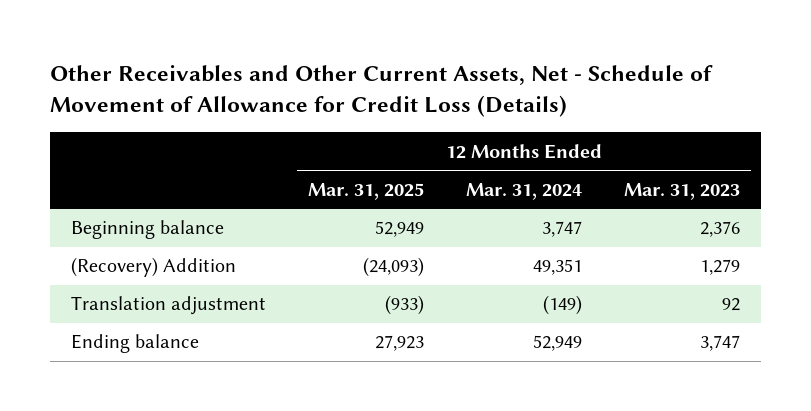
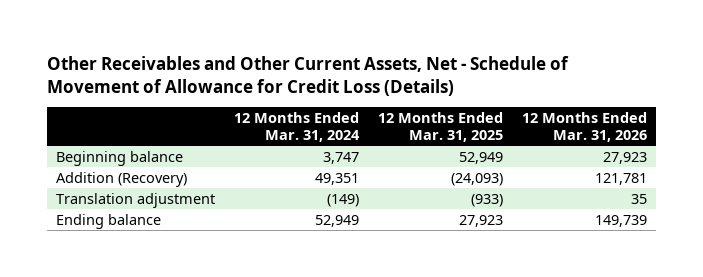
- | 12 Months Ended Mar. 31, 2025 | 12 Months Ended Mar. 31, 2024 | 12 Months Ended Mar. 31, 2023
+ | 12 Months Ended Mar. 31, 2024 | 12 Months Ended Mar. 31, 2025 | 12 Months Ended Mar. 31, 2026
- (Recovery) Addition | (24,093) | 49,351 | 1,279
+ Addition (Recovery) | 49,351 | (24,093) | 121,781

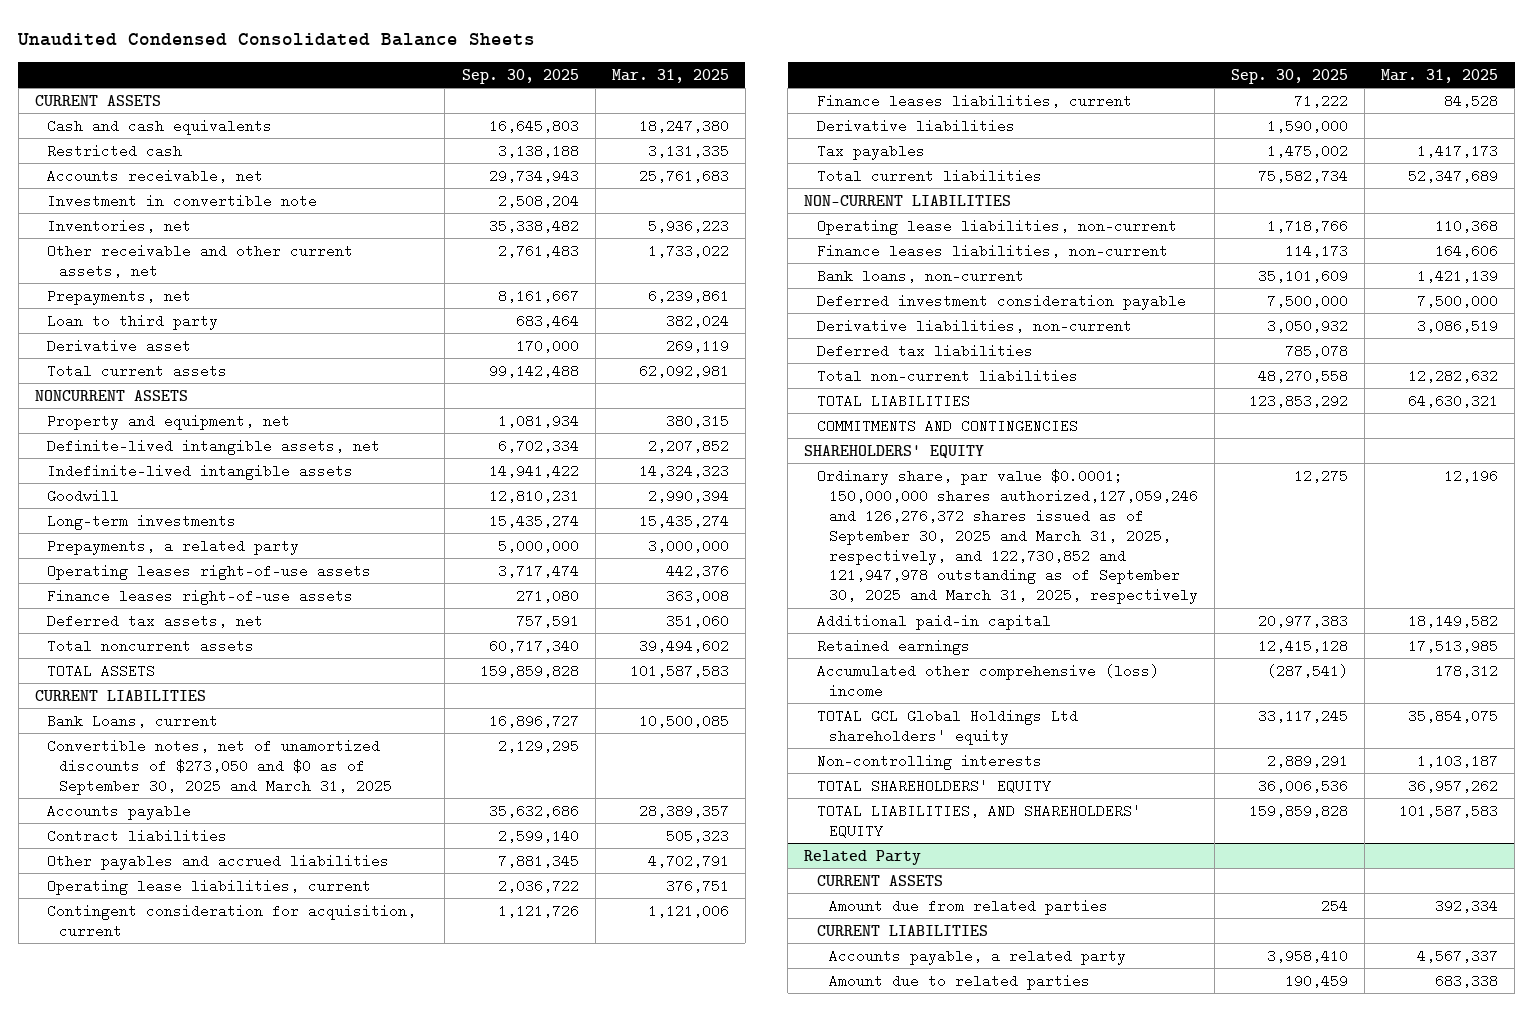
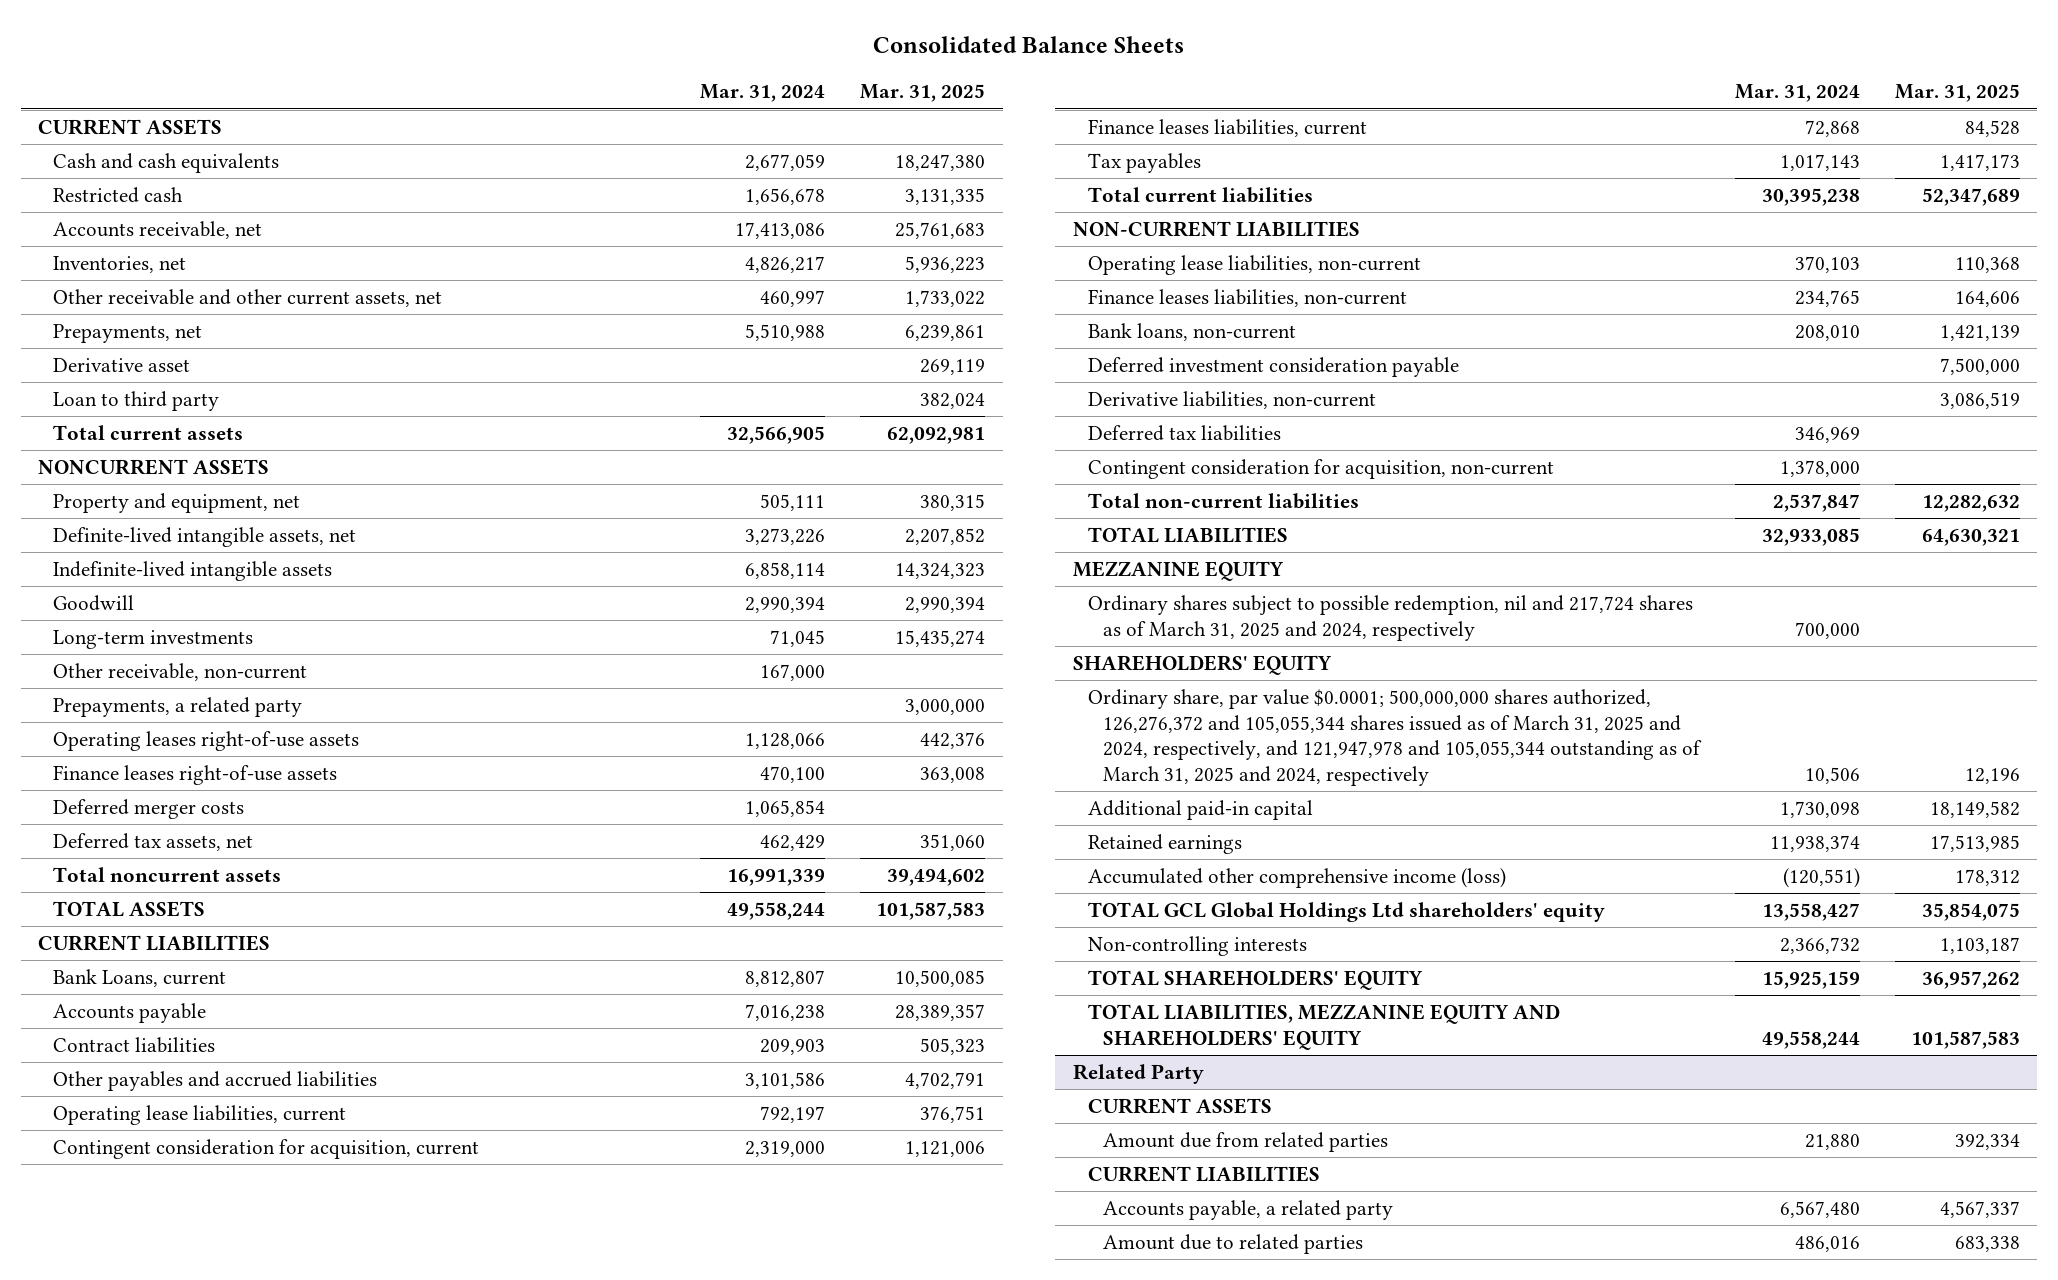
- Unaudited Condensed Consolidated Balance Sheets
+ Consolidated Balance Sheets
- | Sep. 30, 2025 | Mar. 31, 2025
+ | Mar. 31, 2024 | Mar. 31, 2025
- Investment in convertible note | 2,508,204 |
moved down: Loan to third party | | 382,024
+ Other receivable, non-current | 167,000 |
+ Deferred merger costs | 1,065,854 |
- Convertible notes, net of unamortized discounts of $273,050 and $0 as of September 30, 2025 and March 31, 2025 | 2,129,295 |
- Derivative liabilities | 1,590,000 |
+ Contingent consideration for acquisition, non-current | 1,378,000 |
- COMMITMENTS AND CONTINGENCIES
+ MEZZANINE EQUITY
+ Ordinary shares subject to possible redemption, nil and 217,724 shares as of March 31, 2025 and 2024, respectively | 700,000 |
- Ordinary share, par value $0.0001; 150,000,000 shares authorized,127,059,246 and 126,276,372 shares issued as of September 30, 2025 and March 31, 2025, respectively, and 122,730,852 and 121,947,978 outstanding as of September 30, 2025 and March 31, 2025, respectively | 12,275 | 12,196
+ Ordinary share, par value $0.0001; 500,000,000 shares authorized, 126,276,372 and 105,055,344 shares issued as of March 31, 2025 and 2024, respectively, and 121,947,978 and 105,055,344 outstanding as of March 31, 2025 and 2024, respectively | 10,506 | 12,196
- Accumulated other comprehensive (loss) income | (287,541) | 178,312
+ Accumulated other comprehensive income (loss) | (120,551) | 178,312
- TOTAL LIABILITIES, AND SHAREHOLDERS' EQUITY | 159,859,828 | 101,587,583
+ TOTAL LIABILITIES, MEZZANINE EQUITY AND SHAREHOLDERS' EQUITY | 49,558,244 | 101,587,583

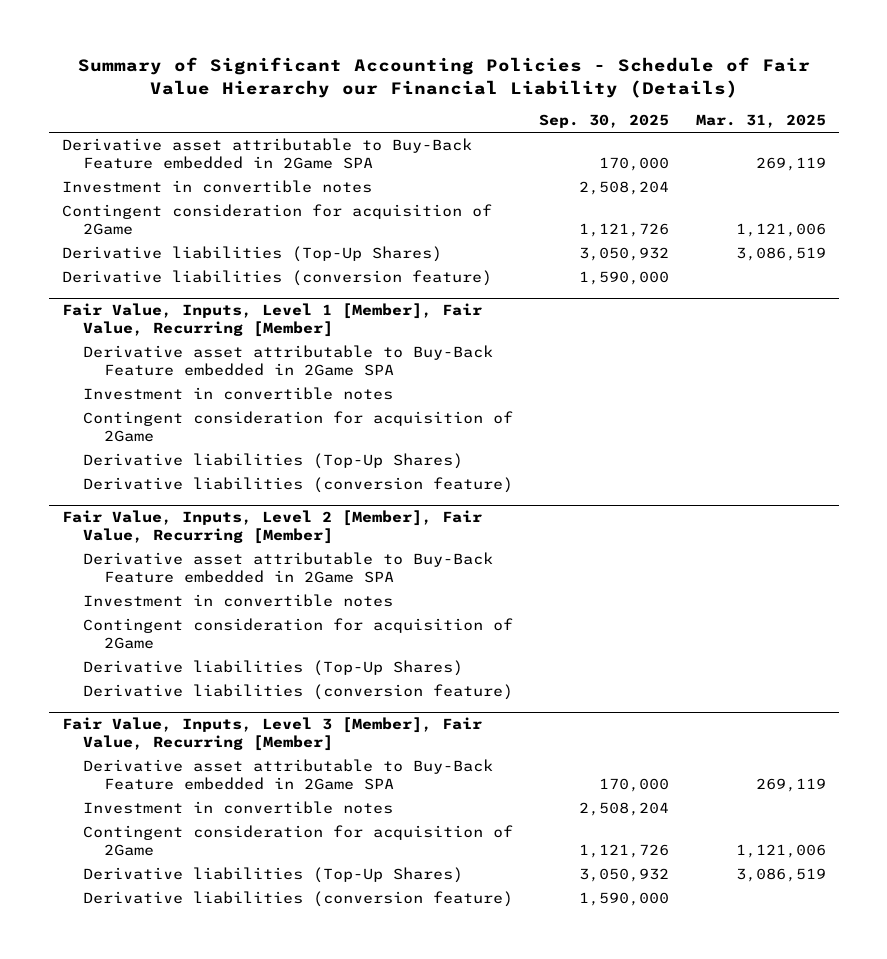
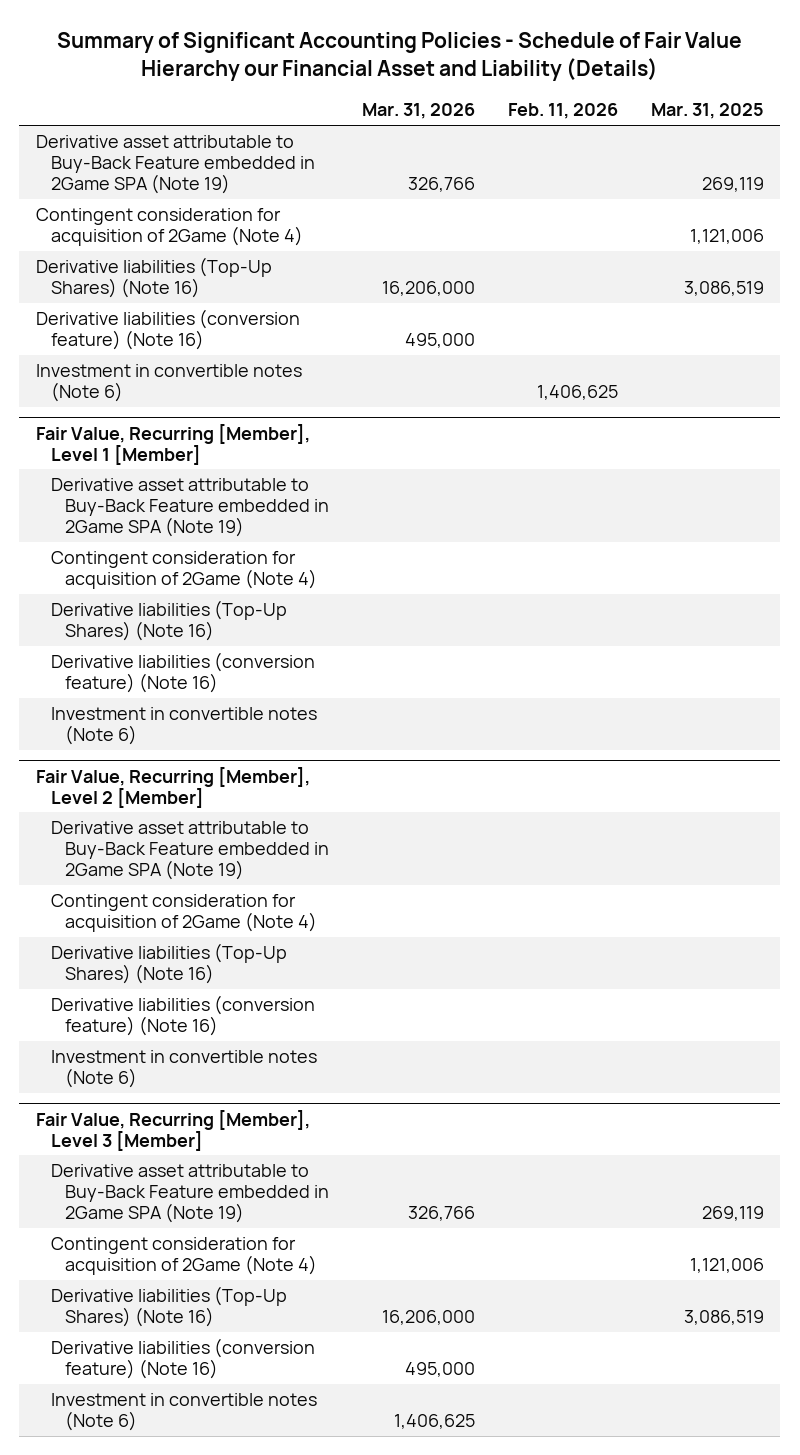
- Summary of Significant Accounting Policies - Schedule of Fair Value Hierarchy our Financial Liability (Details)
+ Summary of Significant Accounting Policies - Schedule of Fair Value Hierarchy our Financial Asset and Liability (Details)
- | Sep. 30, 2025 | Mar. 31, 2025
+ | Mar. 31, 2026 | Feb. 11, 2026 | Mar. 31, 2025
- Derivative asset attributable to Buy-Back Feature embedded in 2Game SPA | 170,000 | 269,119
- Investment in convertible notes | 2,508,204 |
- Contingent consideration for acquisition of 2Game | 1,121,726 | 1,121,006
- Derivative liabilities (Top-Up Shares) | 3,050,932 | 3,086,519
- Derivative liabilities (conversion feature) | 1,590,000 |
- Fair Value, Inputs, Level 1 [Member], Fair Value, Recurring [Member]
- Derivative asset attributable to Buy-Back Feature embedded in 2Game SPA
- Investment in convertible notes
- Contingent consideration for acquisition of 2Game
- Derivative liabilities (Top-Up Shares)
- Derivative liabilities (conversion feature)
- Fair Value, Inputs, Level 2 [Member], Fair Value, Recurring [Member]
- Derivative asset attributable to Buy-Back Feature embedded in 2Game SPA
- Investment in convertible notes
- Contingent consideration for acquisition of 2Game
- Derivative liabilities (Top-Up Shares)
- Derivative liabilities (conversion feature)
- Fair Value, Inputs, Level 3 [Member], Fair Value, Recurring [Member]
- Derivative asset attributable to Buy-Back Feature embedded in 2Game SPA | 170,000 | 269,119
- Investment in convertible notes | 2,508,204 |
- Contingent consideration for acquisition of 2Game | 1,121,726 | 1,121,006
- Derivative liabilities (Top-Up Shares) | 3,050,932 | 3,086,519
- Derivative liabilities (conversion feature) | 1,590,000 |
+ Derivative asset attributable to Buy-Back Feature embedded in 2Game SPA (Note 19) | 326,766 | | 269,119
+ Contingent consideration for acquisition of 2Game (Note 4) | | | 1,121,006
+ Derivative liabilities (Top-Up Shares) (Note 16) | 16,206,000 | | 3,086,519
+ Derivative liabilities (conversion feature) (Note 16) | 495,000 | |
+ Investment in convertible notes (Note 6) | | 1,406,625 |
+ Fair Value, Recurring [Member], Level 1 [Member]
+ Derivative asset attributable to Buy-Back Feature embedded in 2Game SPA (Note 19)
+ Contingent consideration for acquisition of 2Game (Note 4)
+ Derivative liabilities (Top-Up Shares) (Note 16)
+ Derivative liabilities (conversion feature) (Note 16)
+ Investment in convertible notes (Note 6)
+ Fair Value, Recurring [Member], Level 2 [Member]
+ Derivative asset attributable to Buy-Back Feature embedded in 2Game SPA (Note 19)
+ Contingent consideration for acquisition of 2Game (Note 4)
+ Derivative liabilities (Top-Up Shares) (Note 16)
+ Derivative liabilities (conversion feature) (Note 16)
+ Investment in convertible notes (Note 6)
+ Fair Value, Recurring [Member], Level 3 [Member]
+ Derivative asset attributable to Buy-Back Feature embedded in 2Game SPA (Note 19) | 326,766 | | 269,119
+ Contingent consideration for acquisition of 2Game (Note 4) | | | 1,121,006
+ Derivative liabilities (Top-Up Shares) (Note 16) | 16,206,000 | | 3,086,519
+ Derivative liabilities (conversion feature) (Note 16) | 495,000 | |
+ Investment in convertible notes (Note 6) | 1,406,625 | |

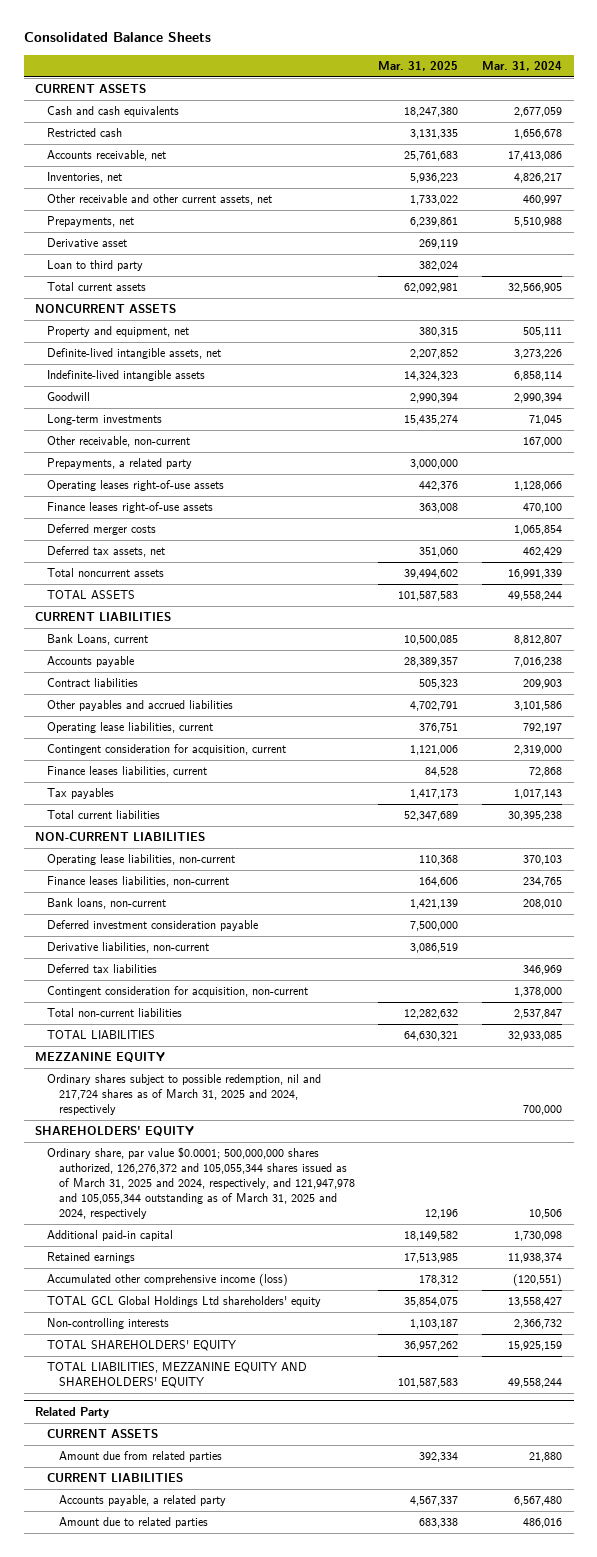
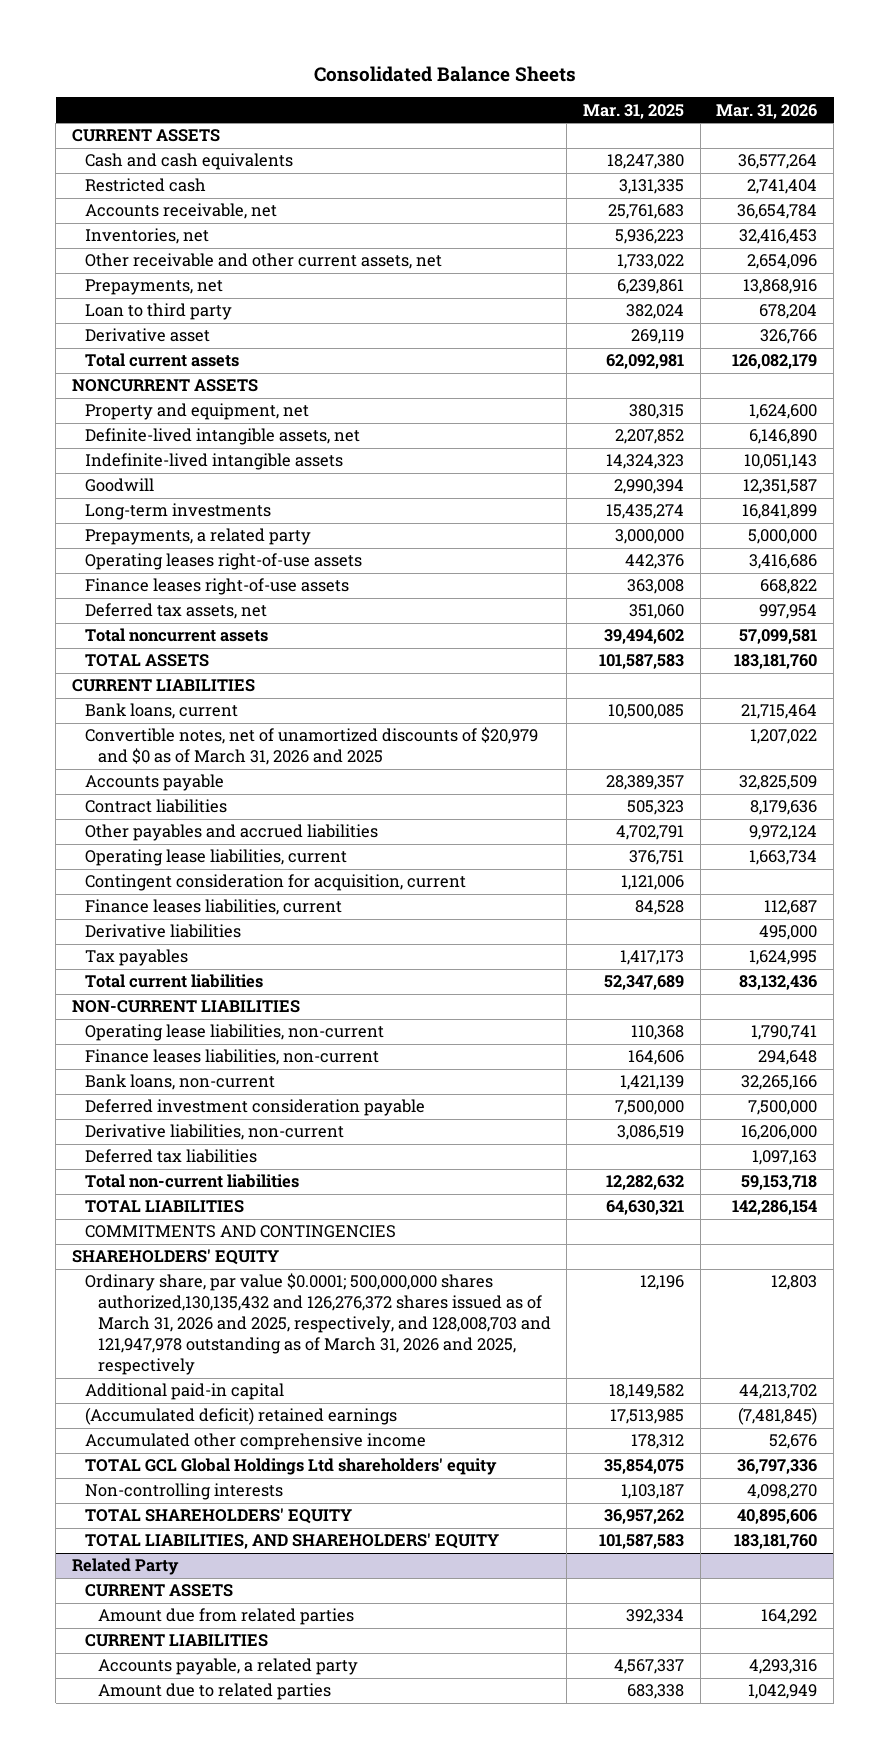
- | Mar. 31, 2025 | Mar. 31, 2024
+ | Mar. 31, 2025 | Mar. 31, 2026
moved down: Derivative asset | 269,119 | 326,766
- Other receivable, non-current | | 167,000
- Deferred merger costs | | 1,065,854
- Bank Loans, current | 10,500,085 | 8,812,807
+ Bank loans, current | 10,500,085 | 21,715,464
+ Convertible notes, net of unamortized discounts of $20,979 and $0 as of March 31, 2026 and 2025 | | 1,207,022
+ Derivative liabilities | | 495,000
- Contingent consideration for acquisition, non-current | | 1,378,000
- MEZZANINE EQUITY
- Ordinary shares subject to possible redemption, nil and 217,724 shares as of March 31, 2025 and 2024, respectively | | 700,000
+ COMMITMENTS AND CONTINGENCIES
- Ordinary share, par value $0.0001; 500,000,000 shares authorized, 126,276,372 and 105,055,344 shares issued as of March 31, 2025 and 2024, respectively, and 121,947,978 and 105,055,344 outstanding as of March 31, 2025 and 2024, respectively | 12,196 | 10,506
+ Ordinary share, par value $0.0001; 500,000,000 shares authorized,130,135,432 and 126,276,372 shares issued as of March 31, 2026 and 2025, respectively, and 128,008,703 and 121,947,978 outstanding as of March 31, 2026 and 2025, respectively | 12,196 | 12,803
- Retained earnings | 17,513,985 | 11,938,374
- Accumulated other comprehensive income (loss) | 178,312 | (120,551)
+ (Accumulated deficit) retained earnings | 17,513,985 | (7,481,845)
+ Accumulated other comprehensive income | 178,312 | 52,676
- TOTAL LIABILITIES, MEZZANINE EQUITY AND SHAREHOLDERS' EQUITY | 101,587,583 | 49,558,244
+ TOTAL LIABILITIES, AND SHAREHOLDERS' EQUITY | 101,587,583 | 183,181,760

